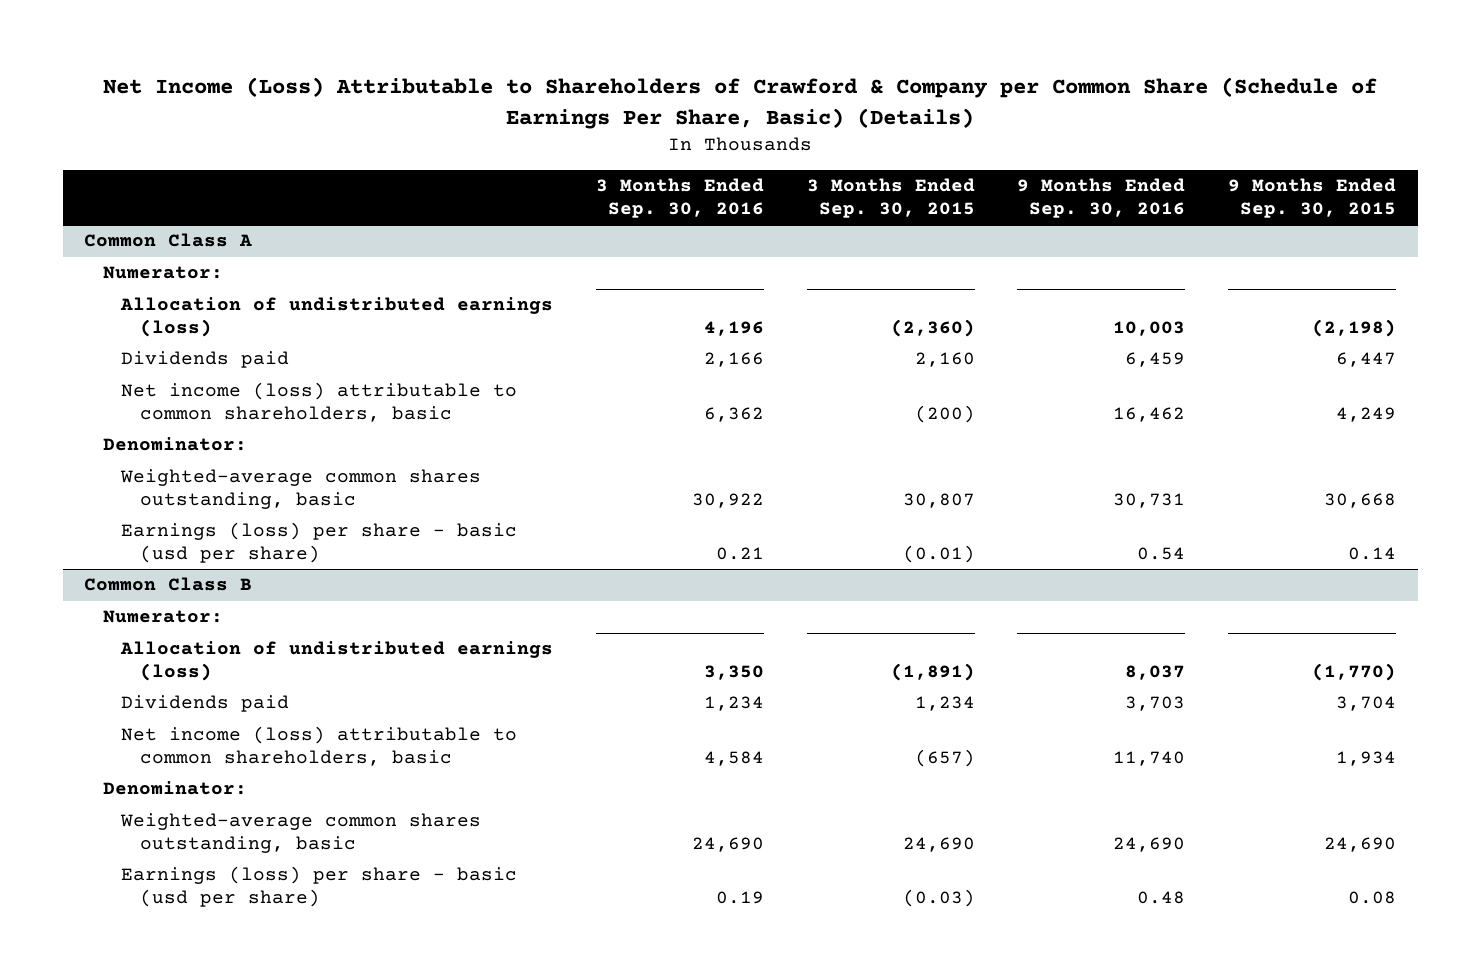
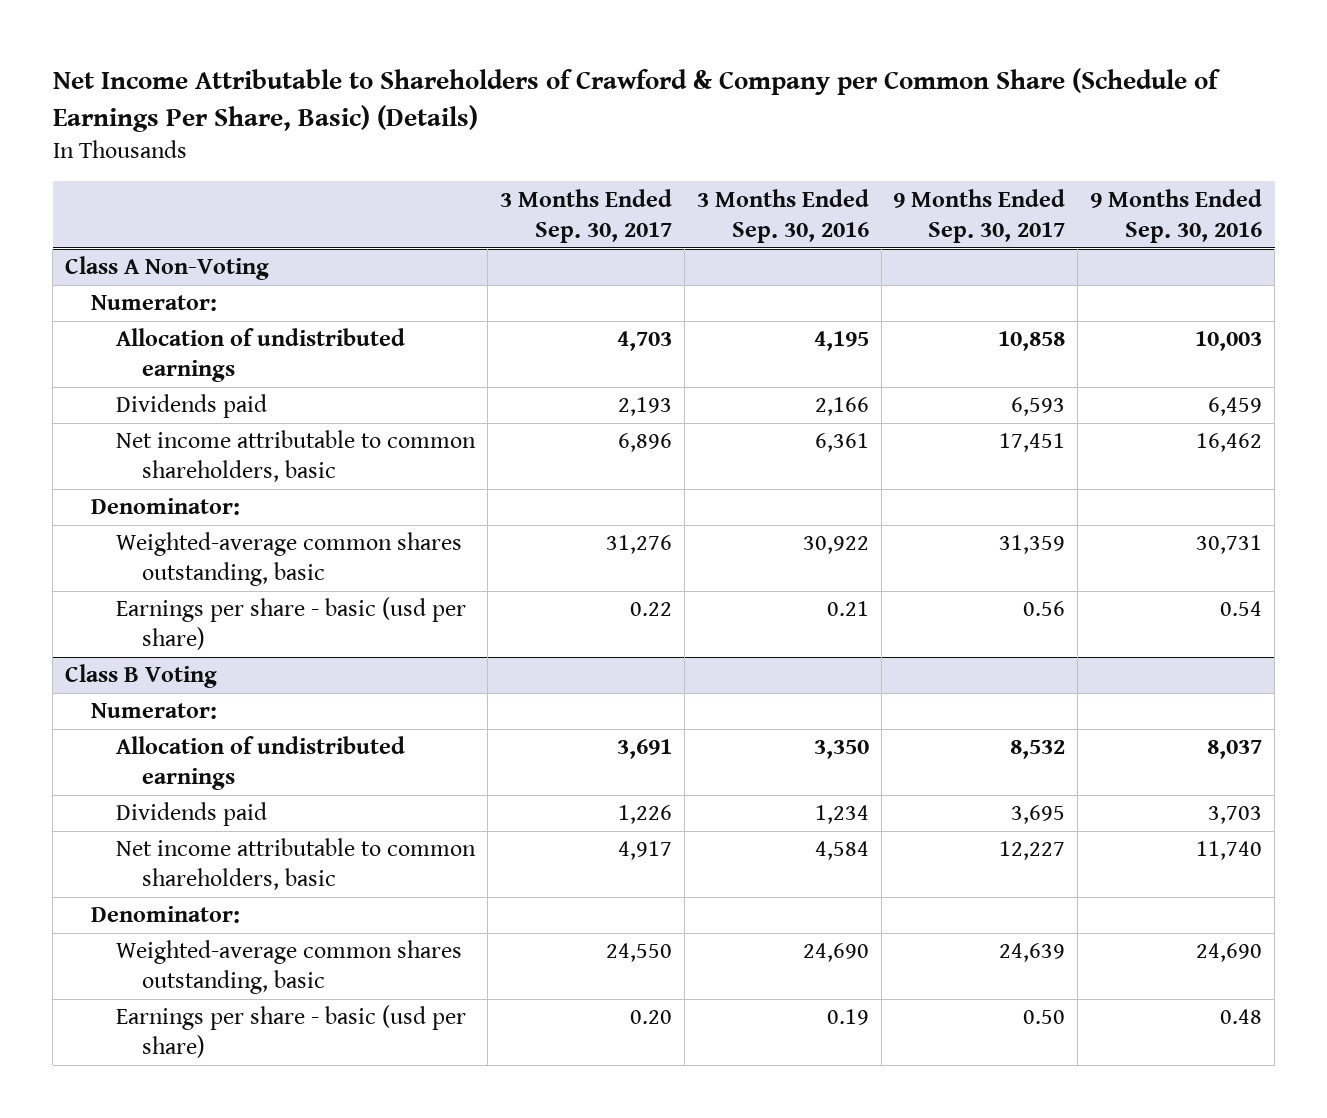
- Net Income (Loss) Attributable to Shareholders of Crawford & Company per Common Share (Schedule of Earnings Per Share, Basic) (Details)
+ Net Income Attributable to Shareholders of Crawford & Company per Common Share (Schedule of Earnings Per Share, Basic) (Details)
- | 3 Months Ended Sep. 30, 2016 | 3 Months Ended Sep. 30, 2015 | 9 Months Ended Sep. 30, 2016 | 9 Months Ended Sep. 30, 2015
+ | 3 Months Ended Sep. 30, 2017 | 3 Months Ended Sep. 30, 2016 | 9 Months Ended Sep. 30, 2017 | 9 Months Ended Sep. 30, 2016
- Common Class A
+ Class A Non-Voting
- Allocation of undistributed earnings (loss) | 4,196 | (2,360) | 10,003 | (2,198)
+ Allocation of undistributed earnings | 4,703 | 4,195 | 10,858 | 10,003
- Net income (loss) attributable to common shareholders, basic | 6,362 | (200) | 16,462 | 4,249
+ Net income attributable to common shareholders, basic | 6,896 | 6,361 | 17,451 | 16,462
- Earnings (loss) per share - basic (usd per share) | 0.21 | (0.01) | 0.54 | 0.14
- Common Class B
+ Earnings per share - basic (usd per share) | 0.22 | 0.21 | 0.56 | 0.54
+ Class B Voting
- Allocation of undistributed earnings (loss) | 3,350 | (1,891) | 8,037 | (1,770)
+ Allocation of undistributed earnings | 3,691 | 3,350 | 8,532 | 8,037
- Net income (loss) attributable to common shareholders, basic | 4,584 | (657) | 11,740 | 1,934
+ Net income attributable to common shareholders, basic | 4,917 | 4,584 | 12,227 | 11,740
- Earnings (loss) per share - basic (usd per share) | 0.19 | (0.03) | 0.48 | 0.08
+ Earnings per share - basic (usd per share) | 0.20 | 0.19 | 0.50 | 0.48

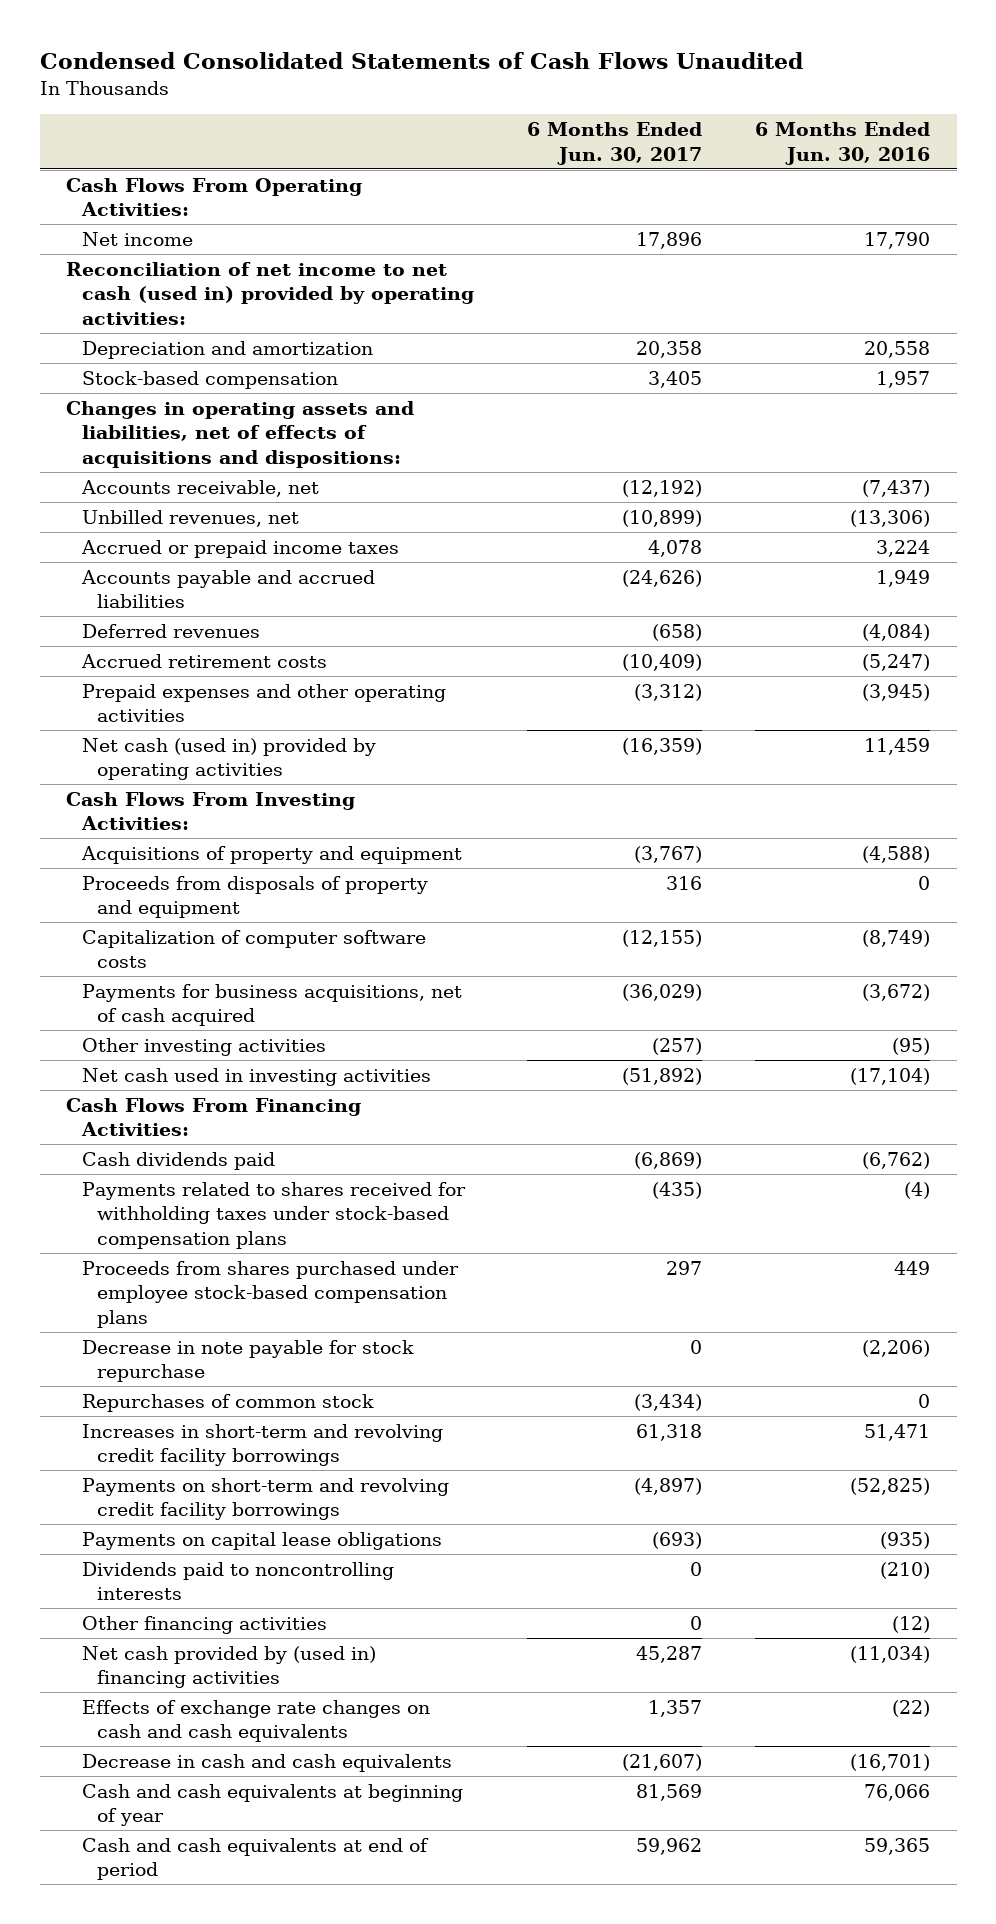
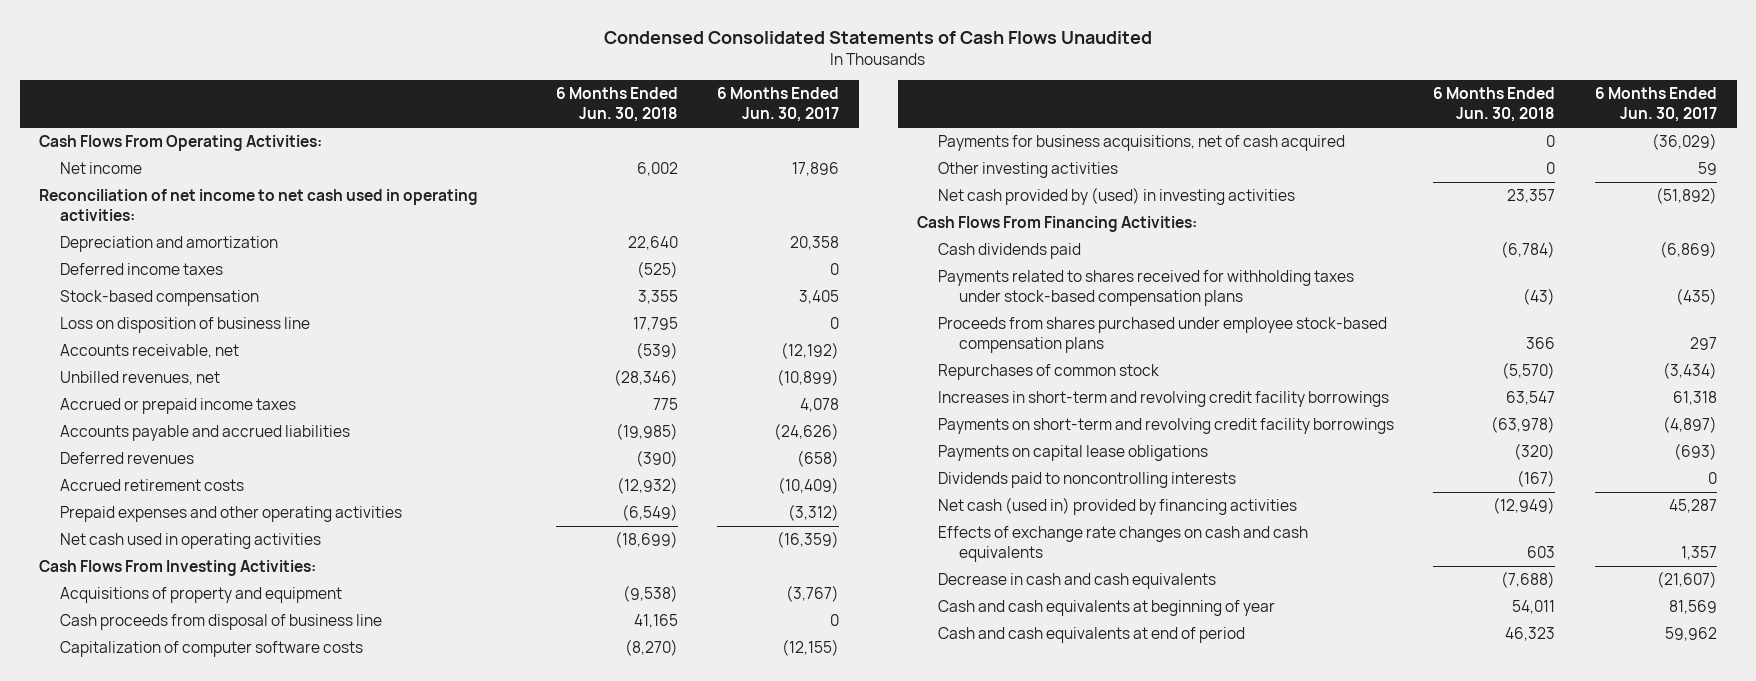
- | 6 Months Ended Jun. 30, 2017 | 6 Months Ended Jun. 30, 2016
+ | 6 Months Ended Jun. 30, 2018 | 6 Months Ended Jun. 30, 2017
- Reconciliation of net income to net cash (used in) provided by operating activities:
+ Reconciliation of net income to net cash used in operating activities:
+ Deferred income taxes | (525) | 0
- Changes in operating assets and liabilities, net of effects of acquisitions and dispositions:
+ Loss on disposition of business line | 17,795 | 0
- Net cash (used in) provided by operating activities | (16,359) | 11,459
+ Net cash used in operating activities | (18,699) | (16,359)
- Proceeds from disposals of property and equipment | 316 | 0
+ Cash proceeds from disposal of business line | 41,165 | 0
- Other investing activities | (257) | (95)
- Net cash used in investing activities | (51,892) | (17,104)
+ Other investing activities | 0 | 59
+ Net cash provided by (used) in investing activities | 23,357 | (51,892)
- Decrease in note payable for stock repurchase | 0 | (2,206)
- Other financing activities | 0 | (12)
- Net cash provided by (used in) financing activities | 45,287 | (11,034)
+ Net cash (used in) provided by financing activities | (12,949) | 45,287

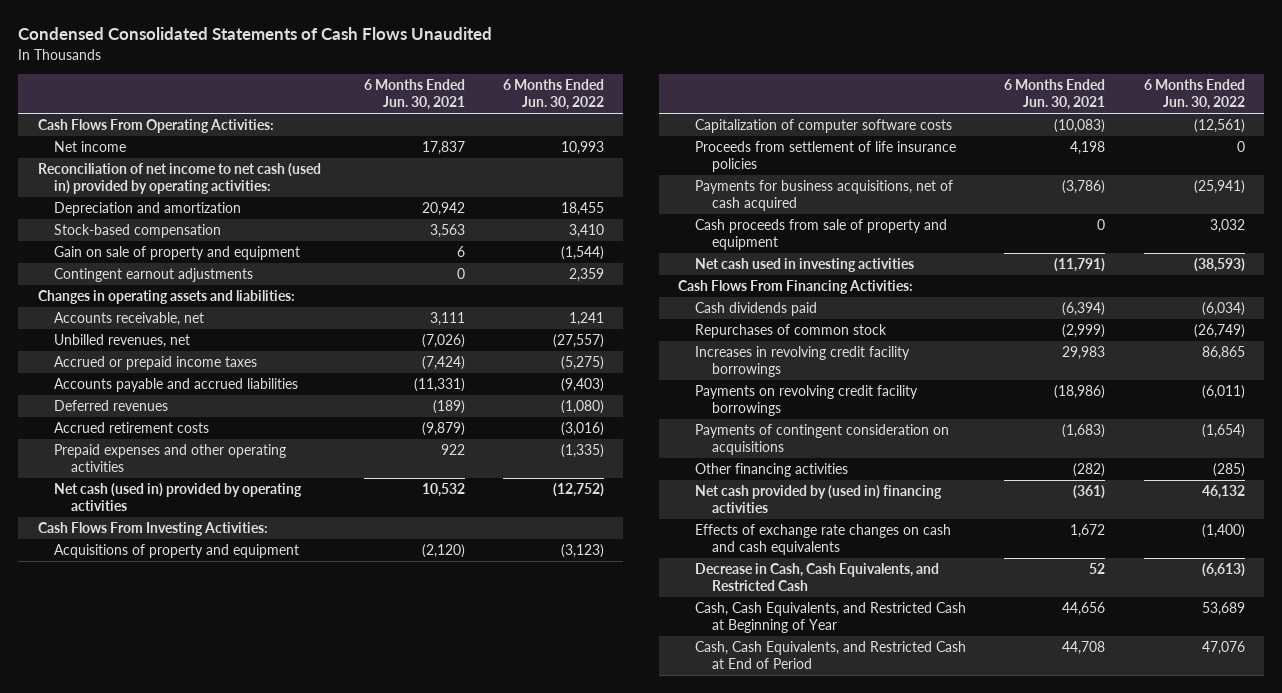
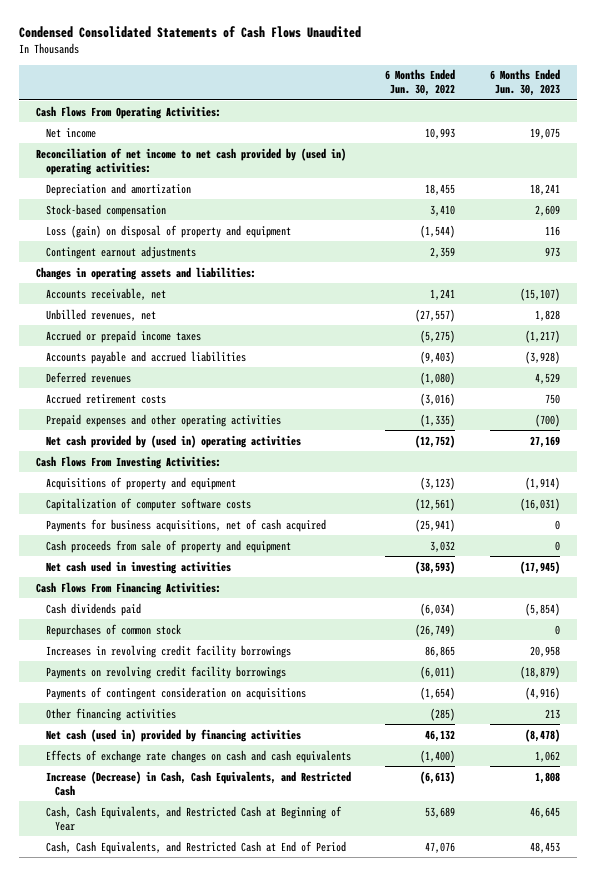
- | 6 Months Ended Jun. 30, 2021 | 6 Months Ended Jun. 30, 2022
+ | 6 Months Ended Jun. 30, 2022 | 6 Months Ended Jun. 30, 2023
- Reconciliation of net income to net cash (used in) provided by operating activities:
+ Reconciliation of net income to net cash provided by (used in) operating activities:
- Gain on sale of property and equipment | 6 | (1,544)
+ Loss (gain) on disposal of property and equipment | (1,544) | 116
- Net cash (used in) provided by operating activities | 10,532 | (12,752)
+ Net cash provided by (used in) operating activities | (12,752) | 27,169
- Proceeds from settlement of life insurance policies | 4,198 | 0
- Net cash provided by (used in) financing activities | (361) | 46,132
+ Net cash (used in) provided by financing activities | 46,132 | (8,478)
- Decrease in Cash, Cash Equivalents, and Restricted Cash | 52 | (6,613)
+ Increase (Decrease) in Cash, Cash Equivalents, and Restricted Cash | (6,613) | 1,808

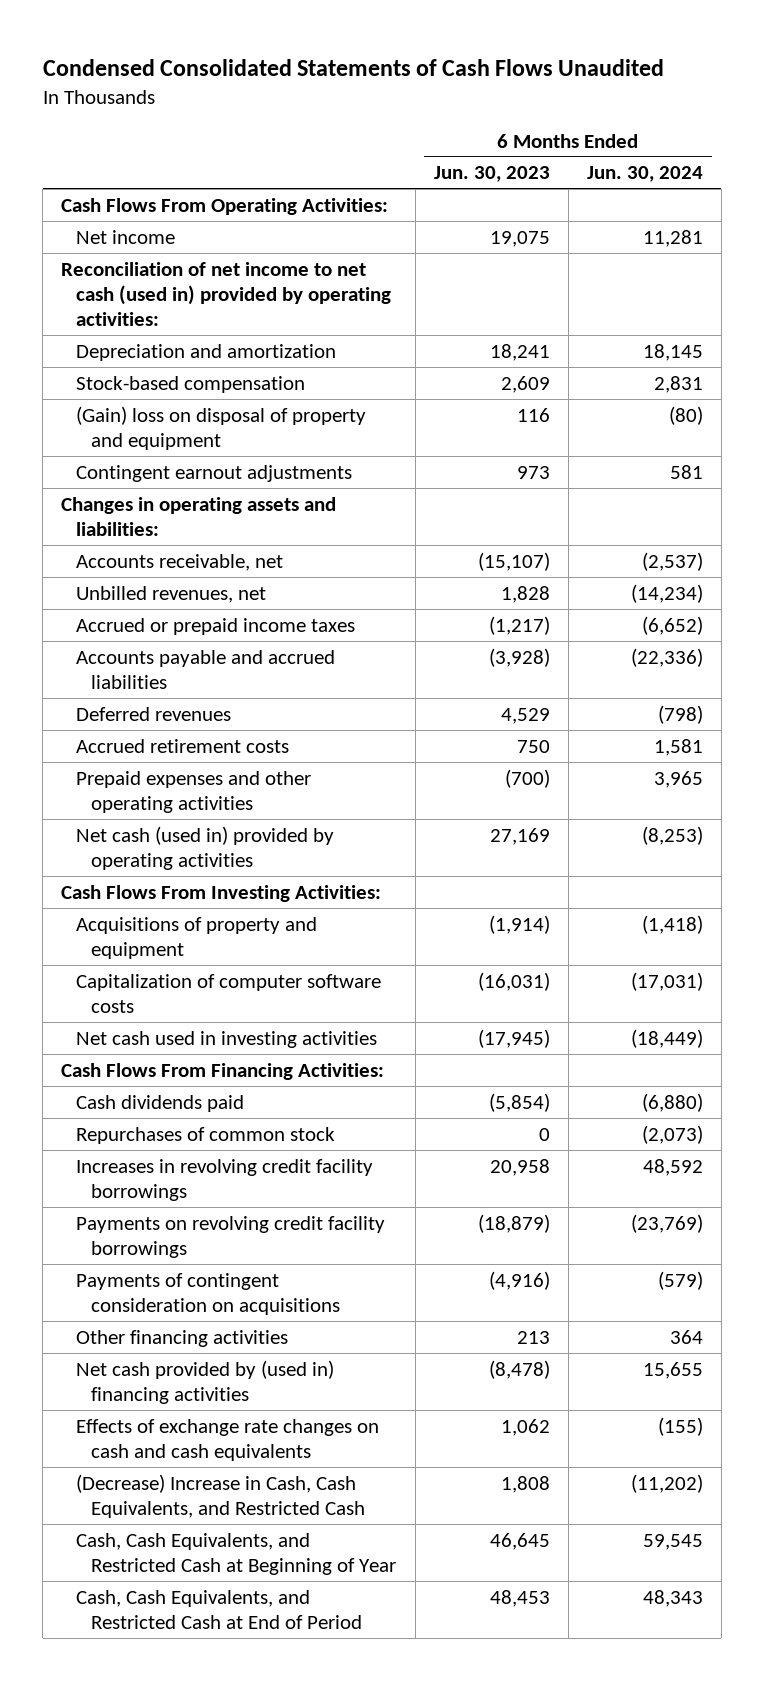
- | 6 Months Ended Jun. 30, 2022 | 6 Months Ended Jun. 30, 2023
+ | 6 Months Ended Jun. 30, 2023 | 6 Months Ended Jun. 30, 2024
- Reconciliation of net income to net cash provided by (used in) operating activities:
+ Reconciliation of net income to net cash (used in) provided by operating activities:
- Loss (gain) on disposal of property and equipment | (1,544) | 116
+ (Gain) loss on disposal of property and equipment | 116 | (80)
- Net cash provided by (used in) operating activities | (12,752) | 27,169
+ Net cash (used in) provided by operating activities | 27,169 | (8,253)
- Payments for business acquisitions, net of cash acquired | (25,941) | 0
- Cash proceeds from sale of property and equipment | 3,032 | 0
- Net cash (used in) provided by financing activities | 46,132 | (8,478)
+ Net cash provided by (used in) financing activities | (8,478) | 15,655
- Increase (Decrease) in Cash, Cash Equivalents, and Restricted Cash | (6,613) | 1,808
+ (Decrease) Increase in Cash, Cash Equivalents, and Restricted Cash | 1,808 | (11,202)

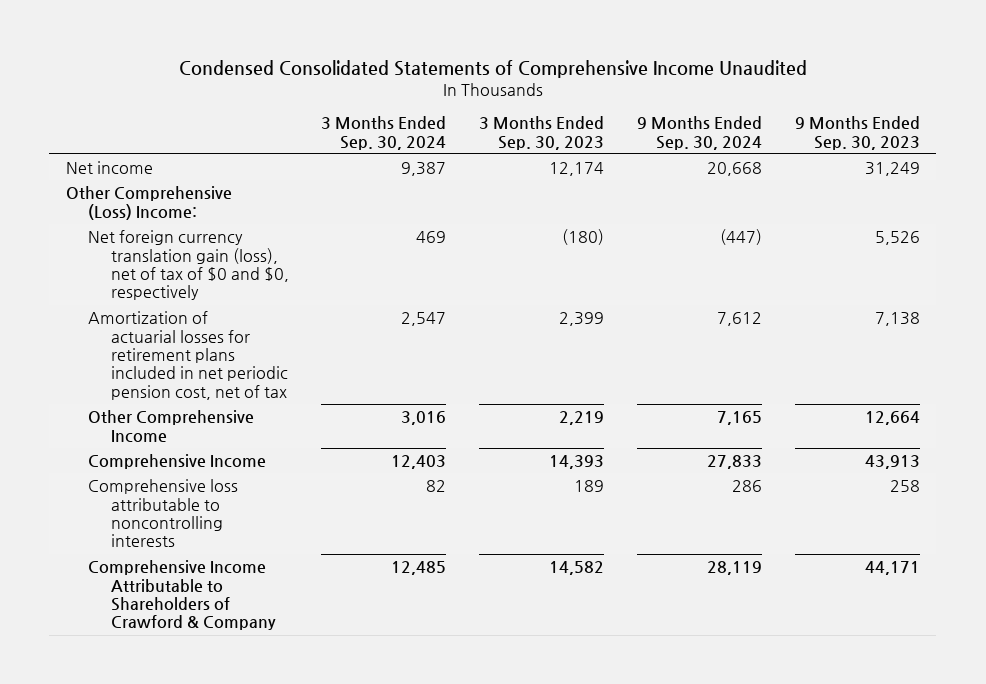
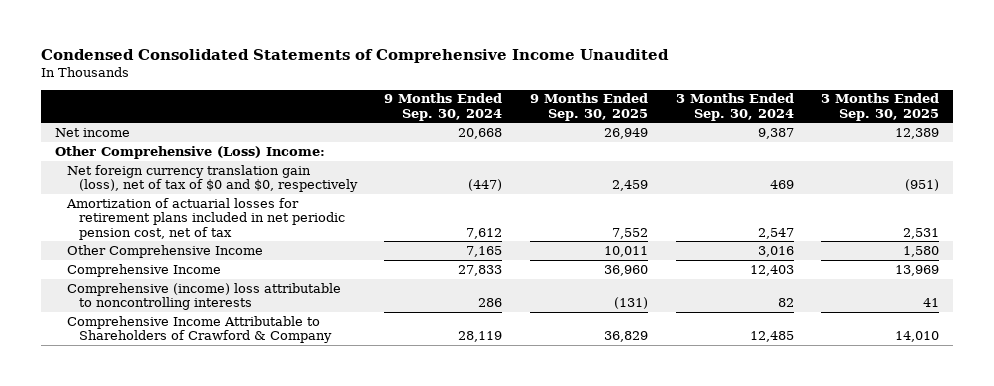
- | 3 Months Ended Sep. 30, 2024 | 3 Months Ended Sep. 30, 2023 | 9 Months Ended Sep. 30, 2024 | 9 Months Ended Sep. 30, 2023
+ | 9 Months Ended Sep. 30, 2024 | 9 Months Ended Sep. 30, 2025 | 3 Months Ended Sep. 30, 2024 | 3 Months Ended Sep. 30, 2025
- Comprehensive loss attributable to noncontrolling interests | 82 | 189 | 286 | 258
+ Comprehensive (income) loss attributable to noncontrolling interests | 286 | (131) | 82 | 41

